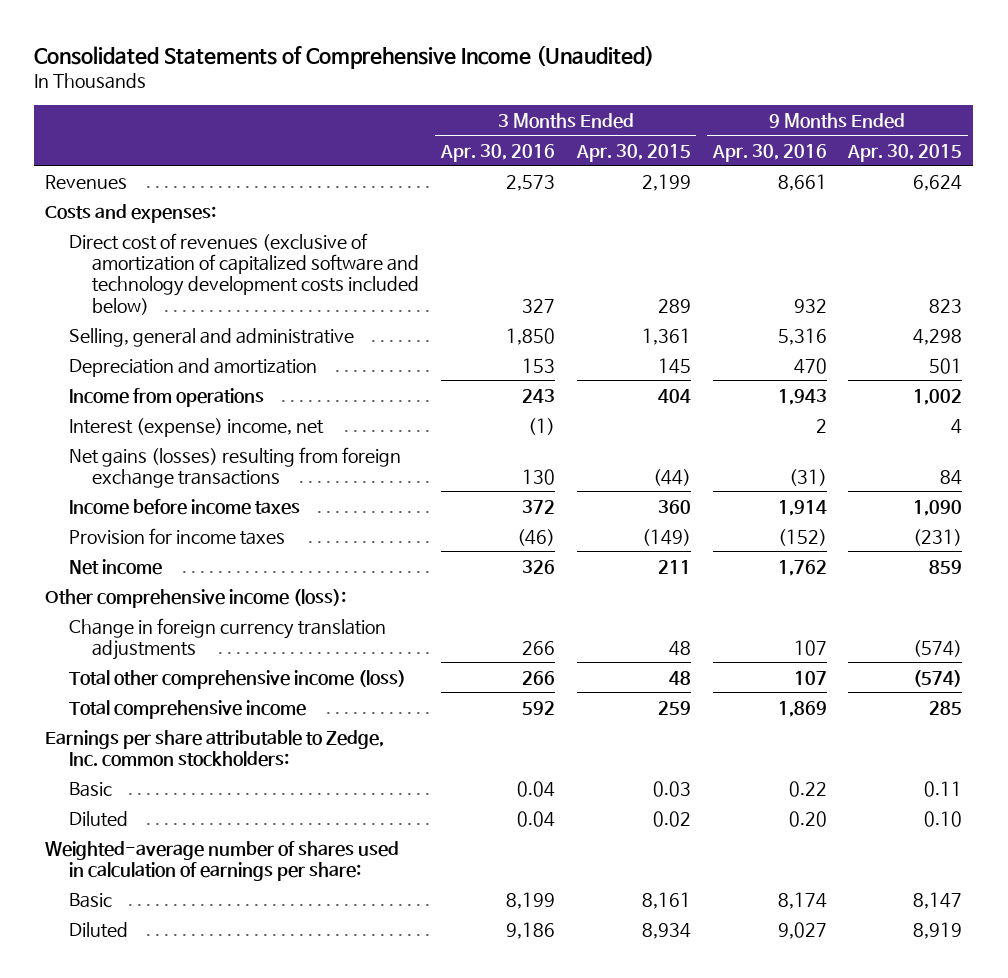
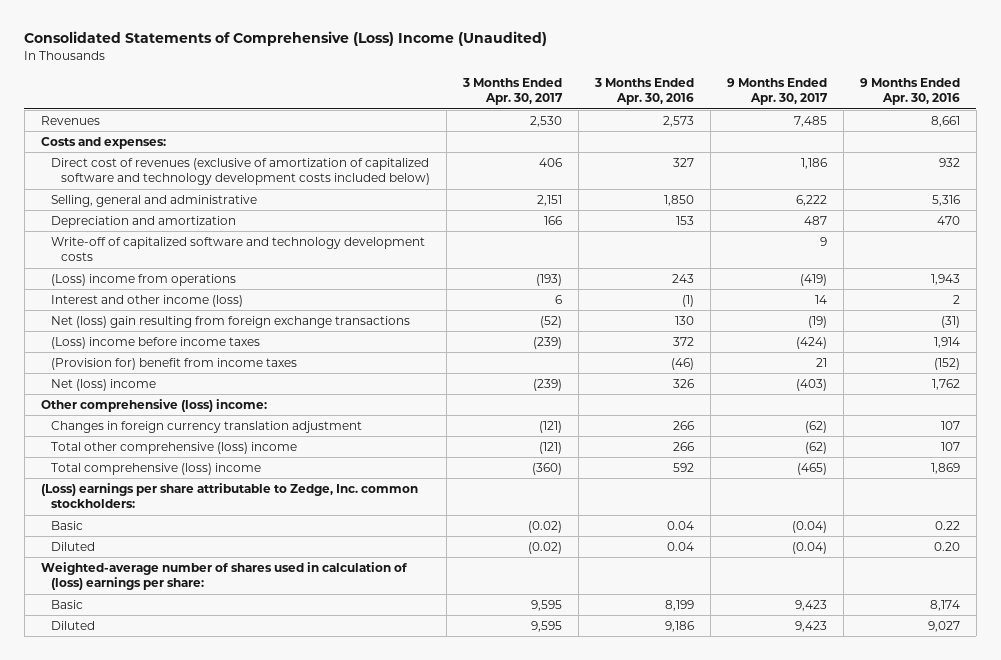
- Consolidated Statements of Comprehensive Income (Unaudited)
+ Consolidated Statements of Comprehensive (Loss) Income (Unaudited)
- | 3 Months Ended Apr. 30, 2016 | 3 Months Ended Apr. 30, 2015 | 9 Months Ended Apr. 30, 2016 | 9 Months Ended Apr. 30, 2015
+ | 3 Months Ended Apr. 30, 2017 | 3 Months Ended Apr. 30, 2016 | 9 Months Ended Apr. 30, 2017 | 9 Months Ended Apr. 30, 2016
- Income from operations | 243 | 404 | 1,943 | 1,002
- Interest (expense) income, net | (1) | | 2 | 4
- Net gains (losses) resulting from foreign exchange transactions | 130 | (44) | (31) | 84
- Income before income taxes | 372 | 360 | 1,914 | 1,090
- Provision for income taxes | (46) | (149) | (152) | (231)
- Net income | 326 | 211 | 1,762 | 859
- Other comprehensive income (loss):
- Change in foreign currency translation adjustments | 266 | 48 | 107 | (574)
- Total other comprehensive income (loss) | 266 | 48 | 107 | (574)
- Total comprehensive income | 592 | 259 | 1,869 | 285
- Earnings per share attributable to Zedge, Inc. common stockholders:
+ Write-off of capitalized software and technology development costs | | | 9 |
+ (Loss) income from operations | (193) | 243 | (419) | 1,943
+ Interest and other income (loss) | 6 | (1) | 14 | 2
+ Net (loss) gain resulting from foreign exchange transactions | (52) | 130 | (19) | (31)
+ (Loss) income before income taxes | (239) | 372 | (424) | 1,914
+ (Provision for) benefit from income taxes | | (46) | 21 | (152)
+ Net (loss) income | (239) | 326 | (403) | 1,762
+ Other comprehensive (loss) income:
+ Changes in foreign currency translation adjustment | (121) | 266 | (62) | 107
+ Total other comprehensive (loss) income | (121) | 266 | (62) | 107
+ Total comprehensive (loss) income | (360) | 592 | (465) | 1,869
+ (Loss) earnings per share attributable to Zedge, Inc. common stockholders:
- Weighted-average number of shares used in calculation of earnings per share:
+ Weighted-average number of shares used in calculation of (loss) earnings per share:

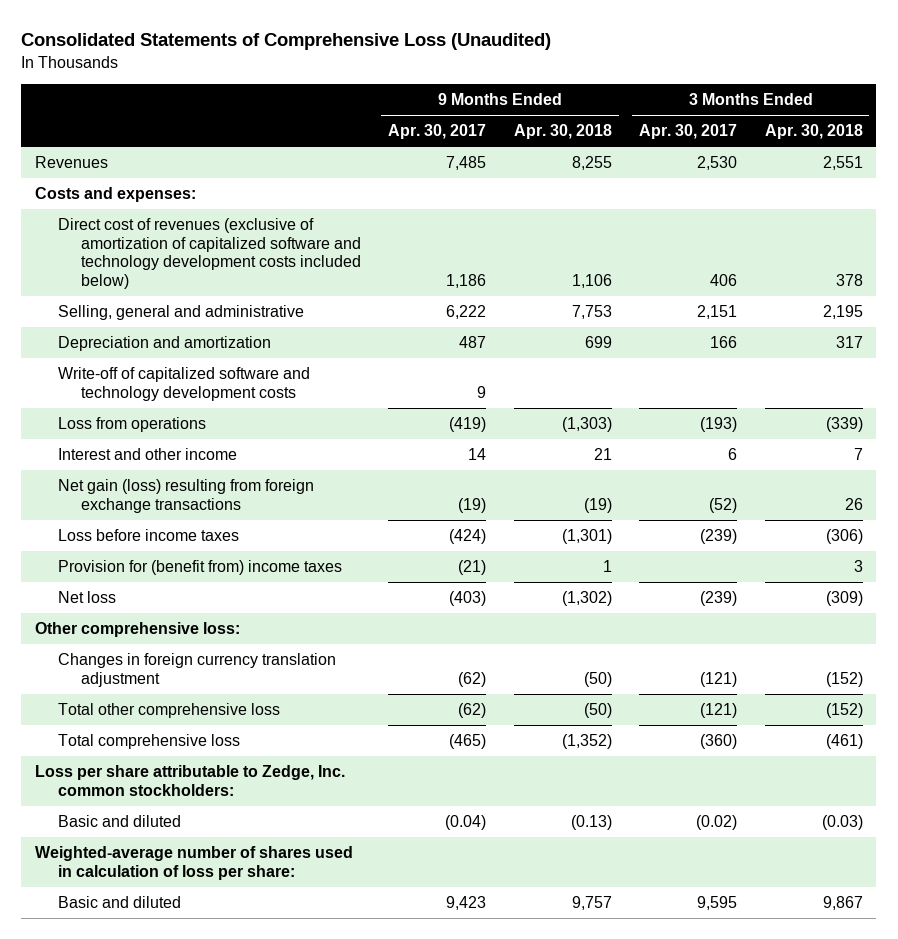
- Consolidated Statements of Comprehensive (Loss) Income (Unaudited)
+ Consolidated Statements of Comprehensive Loss (Unaudited)
- | 3 Months Ended Apr. 30, 2017 | 3 Months Ended Apr. 30, 2016 | 9 Months Ended Apr. 30, 2017 | 9 Months Ended Apr. 30, 2016
+ | 9 Months Ended Apr. 30, 2017 | 9 Months Ended Apr. 30, 2018 | 3 Months Ended Apr. 30, 2017 | 3 Months Ended Apr. 30, 2018
- (Loss) income from operations | (193) | 243 | (419) | 1,943
- Interest and other income (loss) | 6 | (1) | 14 | 2
- Net (loss) gain resulting from foreign exchange transactions | (52) | 130 | (19) | (31)
- (Loss) income before income taxes | (239) | 372 | (424) | 1,914
- (Provision for) benefit from income taxes | | (46) | 21 | (152)
- Net (loss) income | (239) | 326 | (403) | 1,762
- Other comprehensive (loss) income:
+ Loss from operations | (419) | (1,303) | (193) | (339)
+ Interest and other income | 14 | 21 | 6 | 7
+ Net gain (loss) resulting from foreign exchange transactions | (19) | (19) | (52) | 26
+ Loss before income taxes | (424) | (1,301) | (239) | (306)
+ Provision for (benefit from) income taxes | (21) | 1 | | 3
+ Net loss | (403) | (1,302) | (239) | (309)
+ Other comprehensive loss:
- Total other comprehensive (loss) income | (121) | 266 | (62) | 107
- Total comprehensive (loss) income | (360) | 592 | (465) | 1,869
- (Loss) earnings per share attributable to Zedge, Inc. common stockholders:
- Basic | (0.02) | 0.04 | (0.04) | 0.22
- Diluted | (0.02) | 0.04 | (0.04) | 0.20
- Weighted-average number of shares used in calculation of (loss) earnings per share:
- Basic | 9,595 | 8,199 | 9,423 | 8,174
- Diluted | 9,595 | 9,186 | 9,423 | 9,027
+ Total other comprehensive loss | (62) | (50) | (121) | (152)
+ Total comprehensive loss | (465) | (1,352) | (360) | (461)
+ Loss per share attributable to Zedge, Inc. common stockholders:
+ Basic and diluted | (0.04) | (0.13) | (0.02) | (0.03)
+ Weighted-average number of shares used in calculation of loss per share:
+ Basic and diluted | 9,423 | 9,757 | 9,595 | 9,867

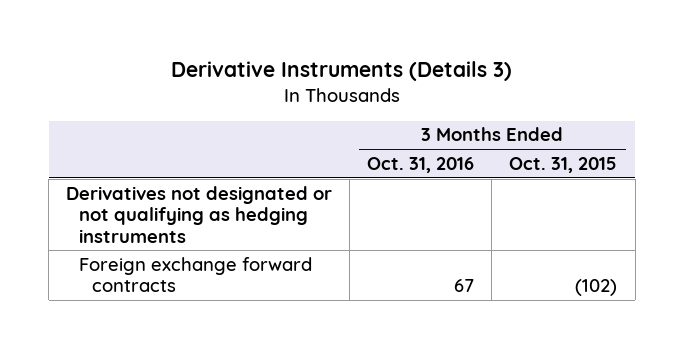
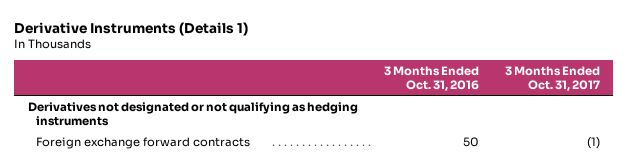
- Derivative Instruments (Details 3)
+ Derivative Instruments (Details 1)
- | 3 Months Ended Oct. 31, 2016 | 3 Months Ended Oct. 31, 2015
+ | 3 Months Ended Oct. 31, 2016 | 3 Months Ended Oct. 31, 2017
- Foreign exchange forward contracts | 67 | (102)
+ Foreign exchange forward contracts | 50 | (1)

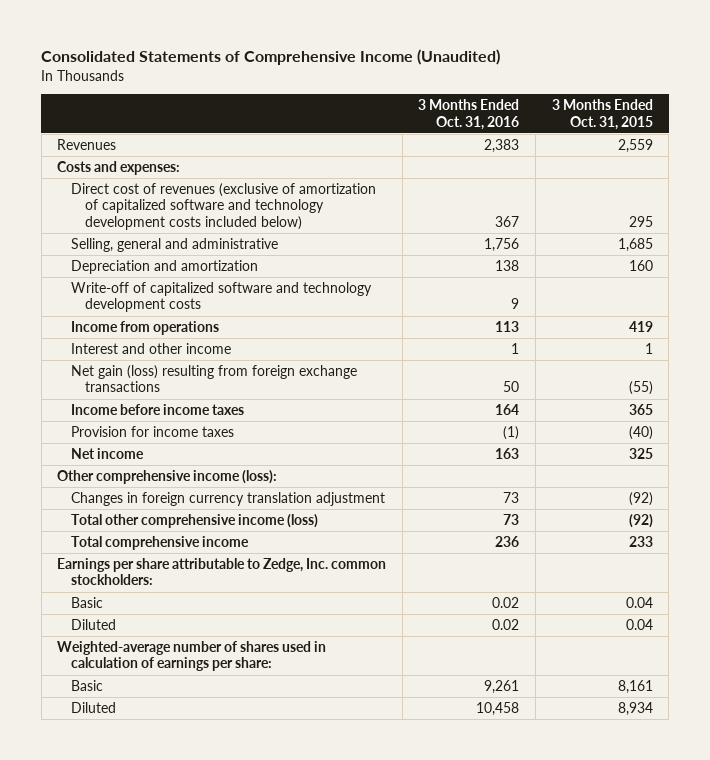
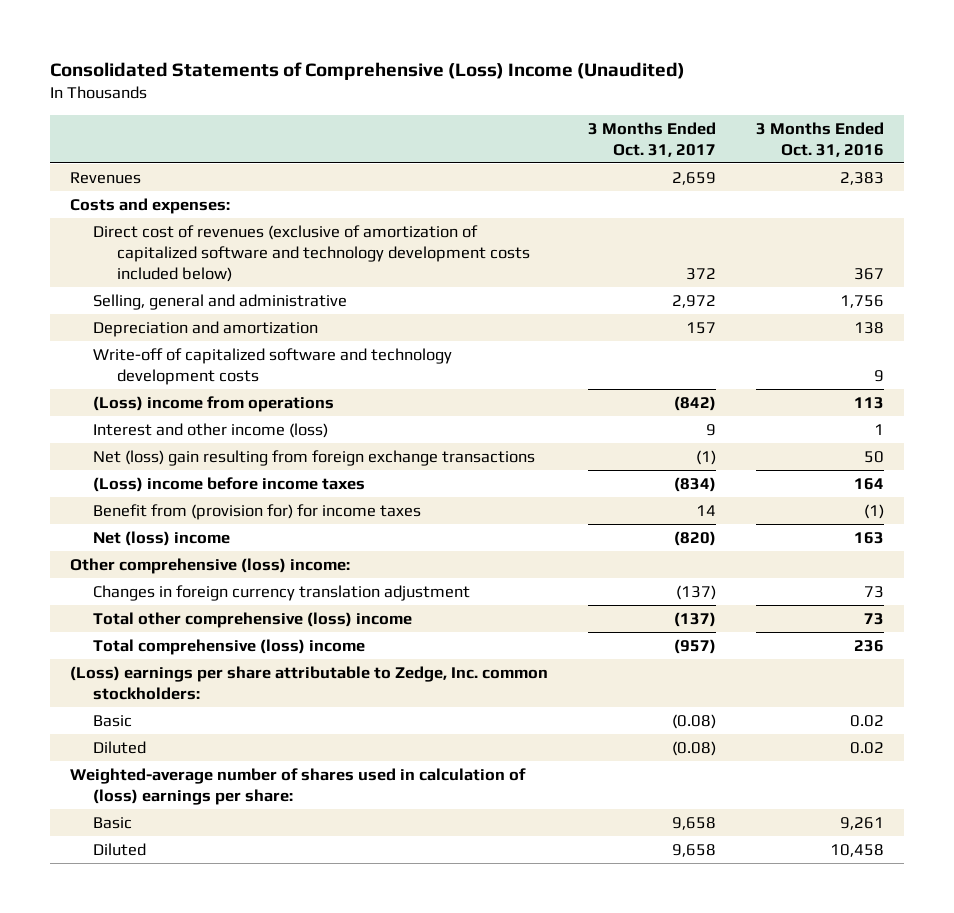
- Consolidated Statements of Comprehensive Income (Unaudited)
+ Consolidated Statements of Comprehensive (Loss) Income (Unaudited)
- | 3 Months Ended Oct. 31, 2016 | 3 Months Ended Oct. 31, 2015
+ | 3 Months Ended Oct. 31, 2017 | 3 Months Ended Oct. 31, 2016
- Income from operations | 113 | 419
- Interest and other income | 1 | 1
- Net gain (loss) resulting from foreign exchange transactions | 50 | (55)
- Income before income taxes | 164 | 365
- Provision for income taxes | (1) | (40)
- Net income | 163 | 325
- Other comprehensive income (loss):
+ (Loss) income from operations | (842) | 113
+ Interest and other income (loss) | 9 | 1
+ Net (loss) gain resulting from foreign exchange transactions | (1) | 50
+ (Loss) income before income taxes | (834) | 164
+ Benefit from (provision for) for income taxes | 14 | (1)
+ Net (loss) income | (820) | 163
+ Other comprehensive (loss) income:
- Total other comprehensive income (loss) | 73 | (92)
- Total comprehensive income | 236 | 233
- Earnings per share attributable to Zedge, Inc. common stockholders:
+ Total other comprehensive (loss) income | (137) | 73
+ Total comprehensive (loss) income | (957) | 236
+ (Loss) earnings per share attributable to Zedge, Inc. common stockholders:
- Weighted-average number of shares used in calculation of earnings per share:
+ Weighted-average number of shares used in calculation of (loss) earnings per share:

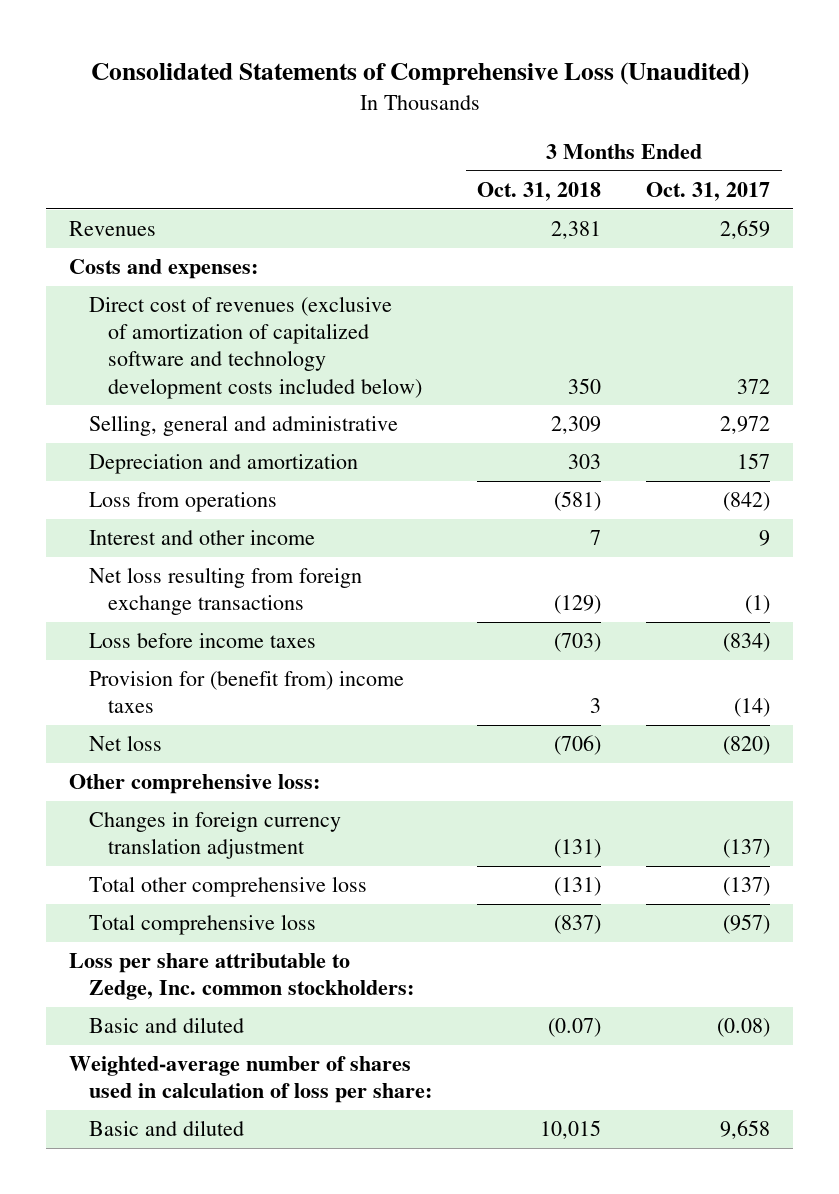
- Consolidated Statements of Comprehensive (Loss) Income (Unaudited)
+ Consolidated Statements of Comprehensive Loss (Unaudited)
- | 3 Months Ended Oct. 31, 2017 | 3 Months Ended Oct. 31, 2016
+ | 3 Months Ended Oct. 31, 2018 | 3 Months Ended Oct. 31, 2017
- Write-off of capitalized software and technology development costs | | 9
- (Loss) income from operations | (842) | 113
- Interest and other income (loss) | 9 | 1
- Net (loss) gain resulting from foreign exchange transactions | (1) | 50
- (Loss) income before income taxes | (834) | 164
- Benefit from (provision for) for income taxes | 14 | (1)
- Net (loss) income | (820) | 163
- Other comprehensive (loss) income:
+ Loss from operations | (581) | (842)
+ Interest and other income | 7 | 9
+ Net loss resulting from foreign exchange transactions | (129) | (1)
+ Loss before income taxes | (703) | (834)
+ Provision for (benefit from) income taxes | 3 | (14)
+ Net loss | (706) | (820)
+ Other comprehensive loss:
- Total other comprehensive (loss) income | (137) | 73
- Total comprehensive (loss) income | (957) | 236
- (Loss) earnings per share attributable to Zedge, Inc. common stockholders:
- Basic | (0.08) | 0.02
- Diluted | (0.08) | 0.02
- Weighted-average number of shares used in calculation of (loss) earnings per share:
- Basic | 9,658 | 9,261
- Diluted | 9,658 | 10,458
+ Total other comprehensive loss | (131) | (137)
+ Total comprehensive loss | (837) | (957)
+ Loss per share attributable to Zedge, Inc. common stockholders:
+ Basic and diluted | (0.07) | (0.08)
+ Weighted-average number of shares used in calculation of loss per share:
+ Basic and diluted | 10,015 | 9,658

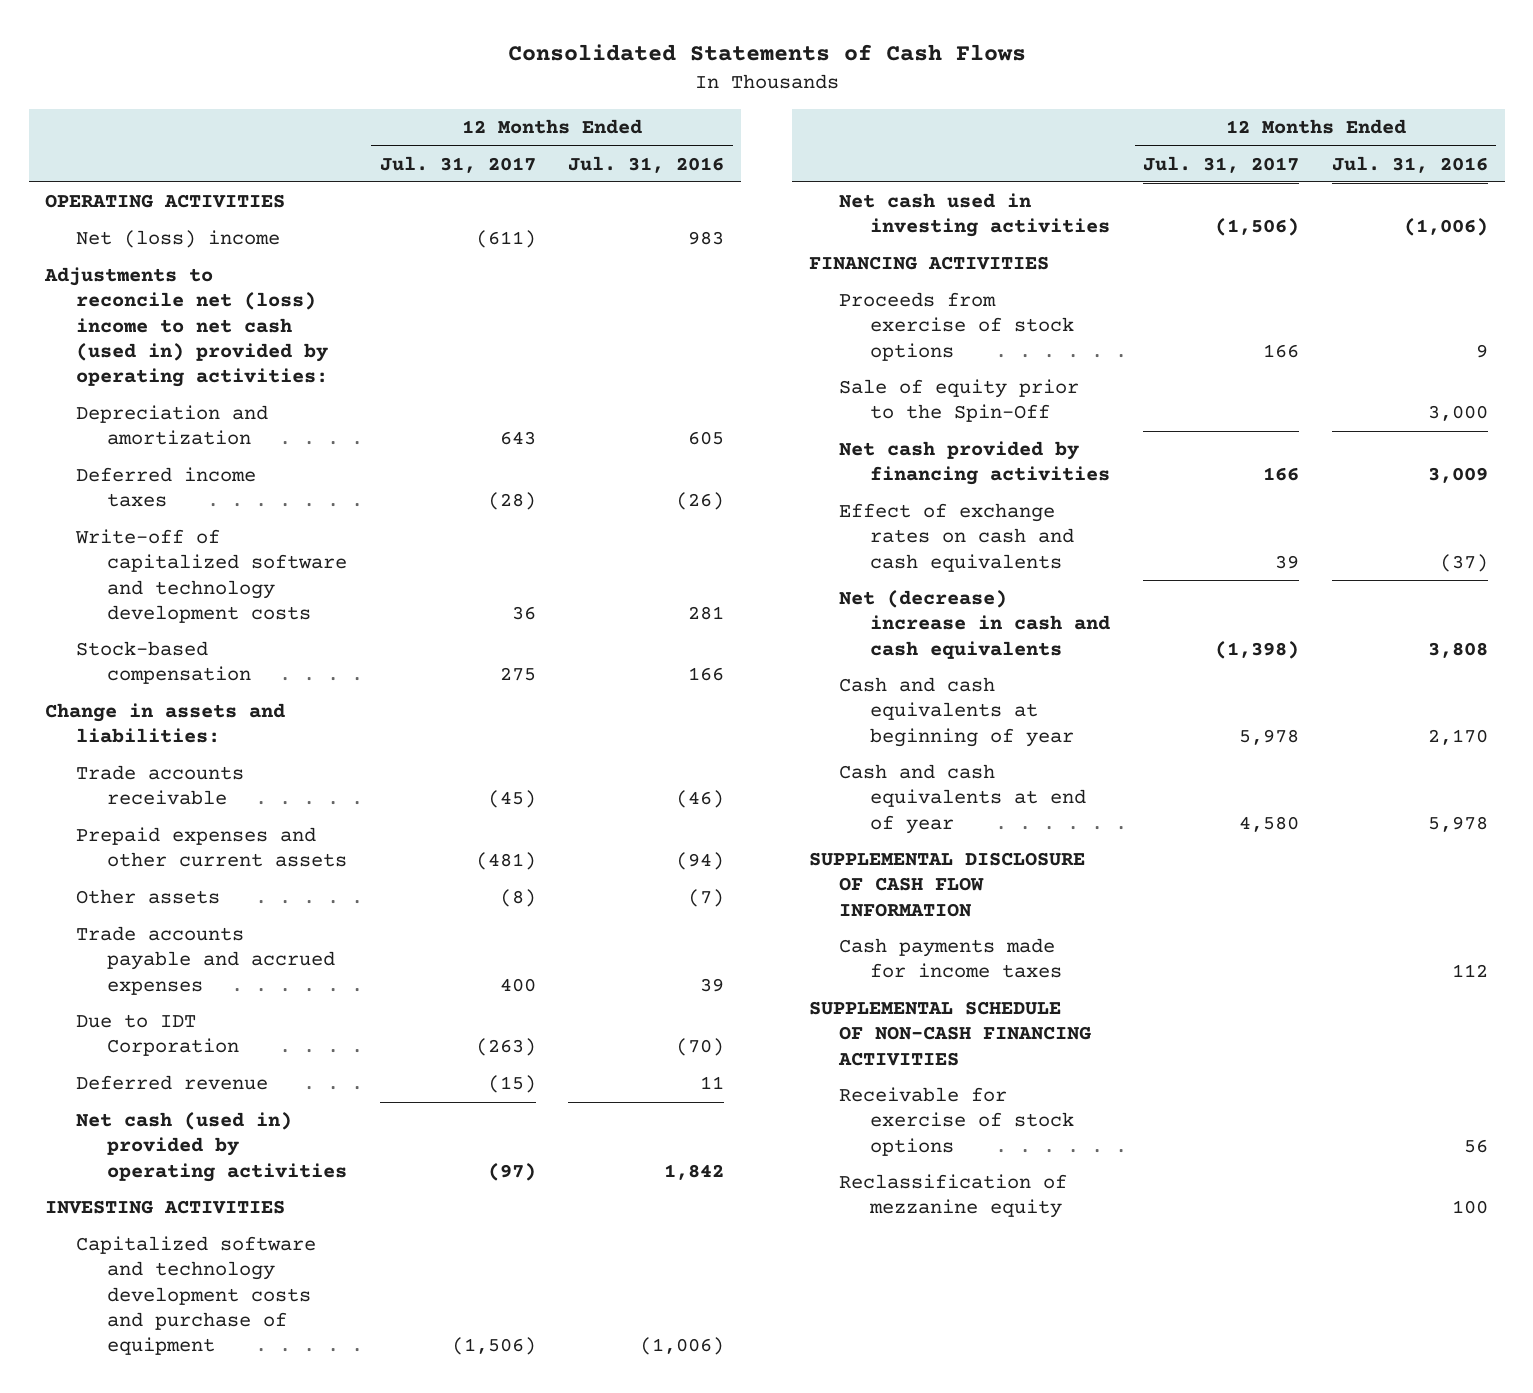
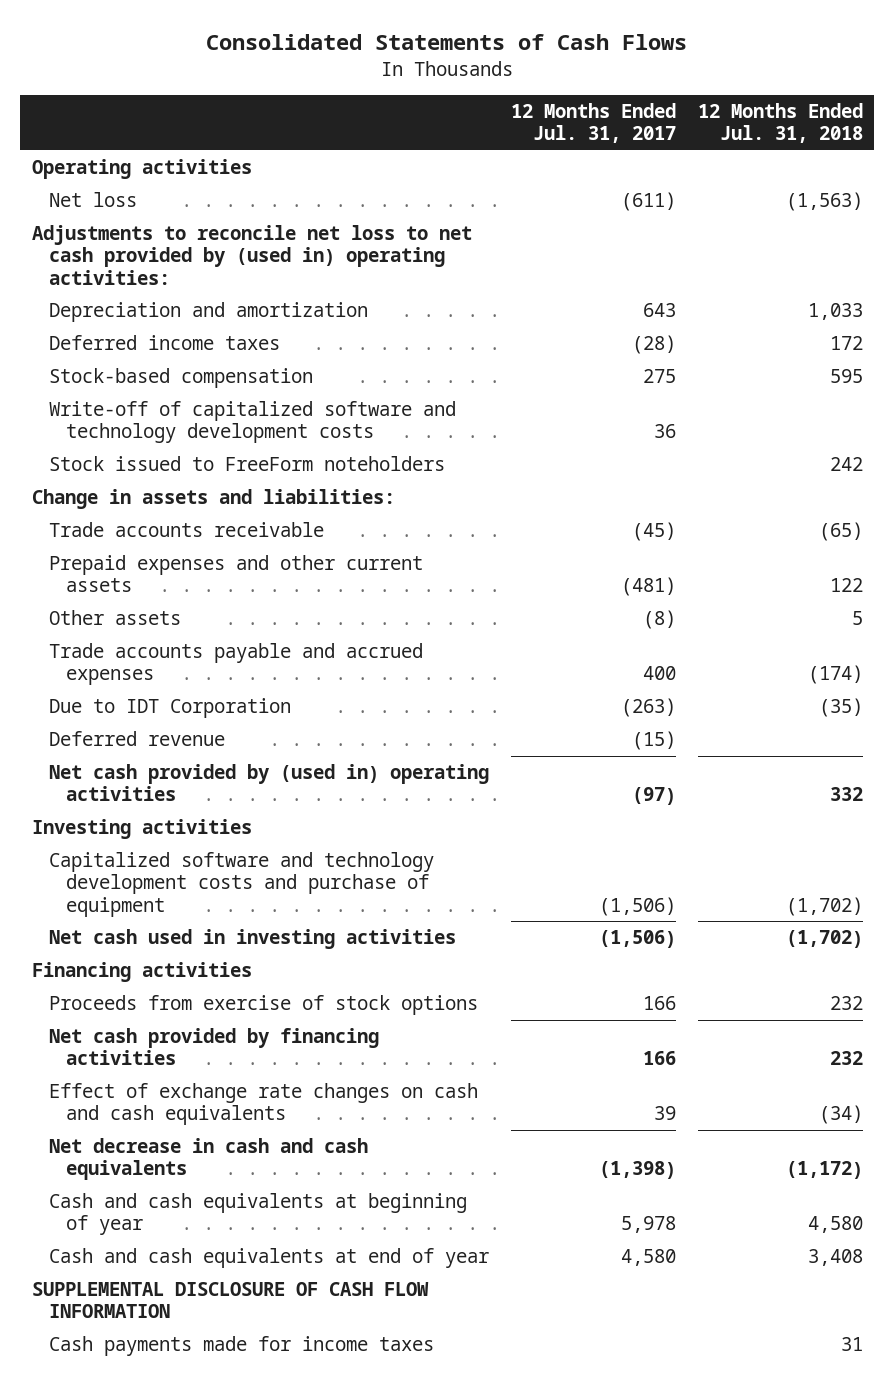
- | 12 Months Ended Jul. 31, 2017 | 12 Months Ended Jul. 31, 2016
+ | 12 Months Ended Jul. 31, 2017 | 12 Months Ended Jul. 31, 2018
- OPERATING ACTIVITIES
- Net (loss) income | (611) | 983
- Adjustments to reconcile net (loss) income to net cash (used in) provided by operating activities:
+ Operating activities
+ Net loss | (611) | (1,563)
+ Adjustments to reconcile net loss to net cash provided by (used in) operating activities:
moved down: Write-off of capitalized software and technology development costs | 36 |
+ Stock issued to FreeForm noteholders | | 242
- Net cash (used in) provided by operating activities | (97) | 1,842
- INVESTING ACTIVITIES
+ Net cash provided by (used in) operating activities | (97) | 332
+ Investing activities
- FINANCING ACTIVITIES
+ Financing activities
- Sale of equity prior to the Spin-Off | | 3,000
- Effect of exchange rates on cash and cash equivalents | 39 | (37)
- Net (decrease) increase in cash and cash equivalents | (1,398) | 3,808
+ Effect of exchange rate changes on cash and cash equivalents | 39 | (34)
+ Net decrease in cash and cash equivalents | (1,398) | (1,172)
- SUPPLEMENTAL SCHEDULE OF NON-CASH FINANCING ACTIVITIES
- Receivable for exercise of stock options | | 56
- Reclassification of mezzanine equity | | 100

